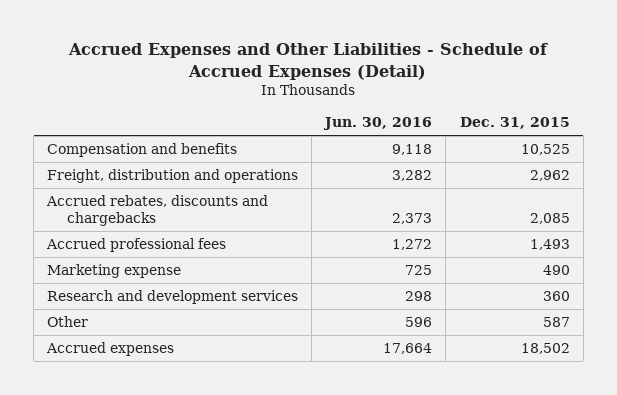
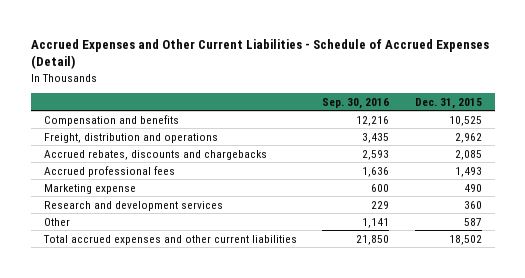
- Accrued Expenses and Other Liabilities - Schedule of Accrued Expenses (Detail)
+ Accrued Expenses and Other Current Liabilities - Schedule of Accrued Expenses (Detail)
- | Jun. 30, 2016 | Dec. 31, 2015
+ | Sep. 30, 2016 | Dec. 31, 2015
- Accrued expenses | 17,664 | 18,502
+ Total accrued expenses and other current liabilities | 21,850 | 18,502

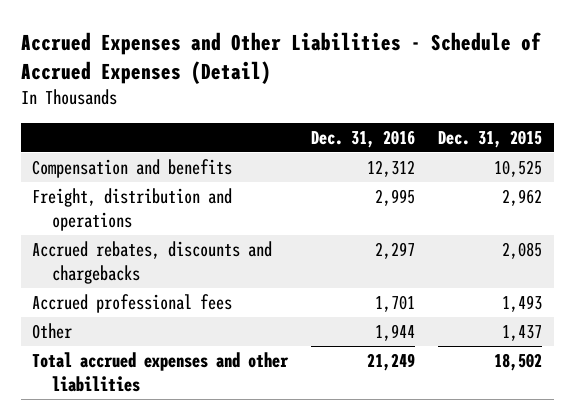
- Accrued Expenses and Other Current Liabilities - Schedule of Accrued Expenses (Detail)
+ Accrued Expenses and Other Liabilities - Schedule of Accrued Expenses (Detail)
- | Sep. 30, 2016 | Dec. 31, 2015
+ | Dec. 31, 2016 | Dec. 31, 2015
- Marketing expense | 600 | 490
- Research and development services | 229 | 360
- Other | 1,141 | 587
- Total accrued expenses and other current liabilities | 21,850 | 18,502
+ Other | 1,944 | 1,437
+ Total accrued expenses and other liabilities | 21,249 | 18,502

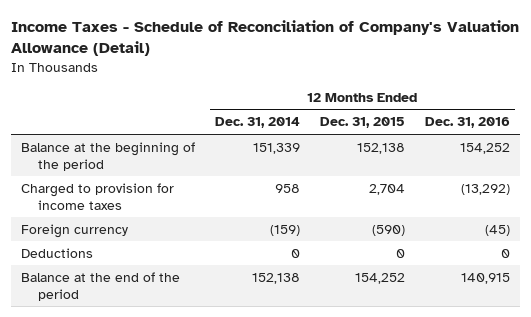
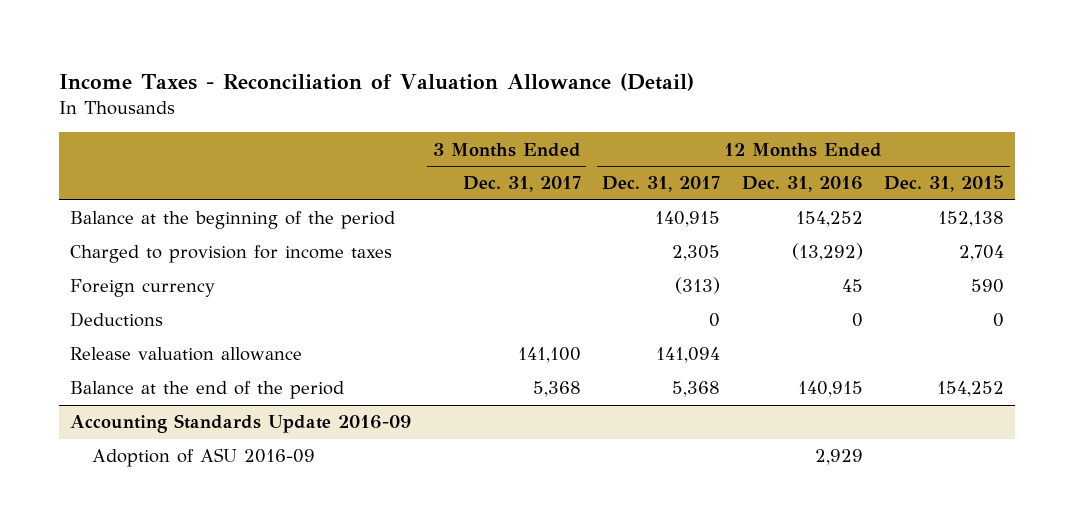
- Income Taxes - Schedule of Reconciliation of Company's Valuation Allowance (Detail)
+ Income Taxes - Reconciliation of Valuation Allowance (Detail)
- | 12 Months Ended Dec. 31, 2014 | 12 Months Ended Dec. 31, 2015 | 12 Months Ended Dec. 31, 2016
+ | 3 Months Ended Dec. 31, 2017 | 12 Months Ended Dec. 31, 2017 | 12 Months Ended Dec. 31, 2016 | 12 Months Ended Dec. 31, 2015
- Foreign currency | (159) | (590) | (45)
+ Foreign currency | | (313) | 45 | 590
+ Release valuation allowance | 141,100 | 141,094 | |
+ Accounting Standards Update 2016-09
+ Adoption of ASU 2016-09 | | | 2,929 |

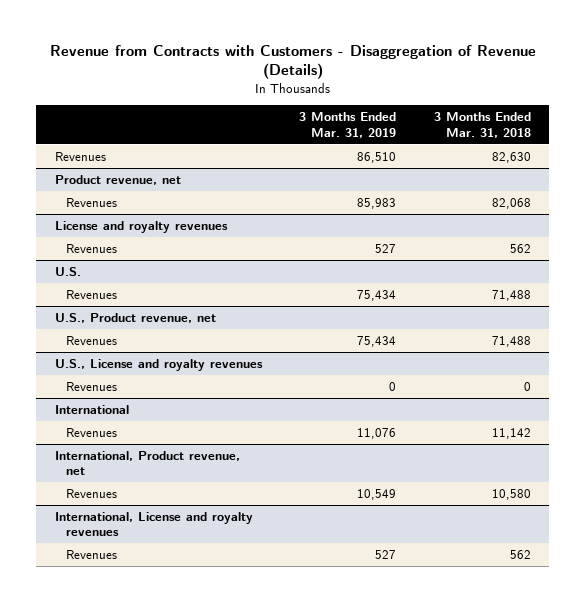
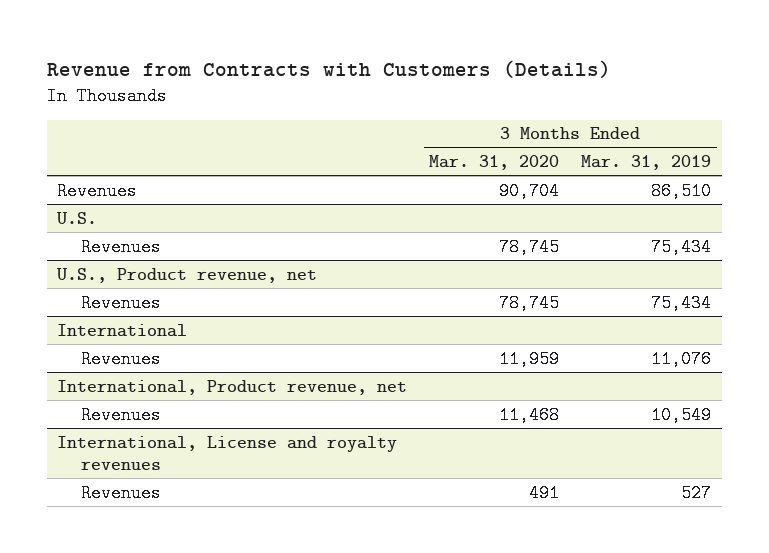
- Revenue from Contracts with Customers - Disaggregation of Revenue (Details)
+ Revenue from Contracts with Customers (Details)
- | 3 Months Ended Mar. 31, 2019 | 3 Months Ended Mar. 31, 2018
+ | 3 Months Ended Mar. 31, 2020 | 3 Months Ended Mar. 31, 2019
- Product revenue, net
- Revenues | 85,983 | 82,068
- License and royalty revenues
- Revenues | 527 | 562
- U.S., License and royalty revenues
- Revenues | 0 | 0

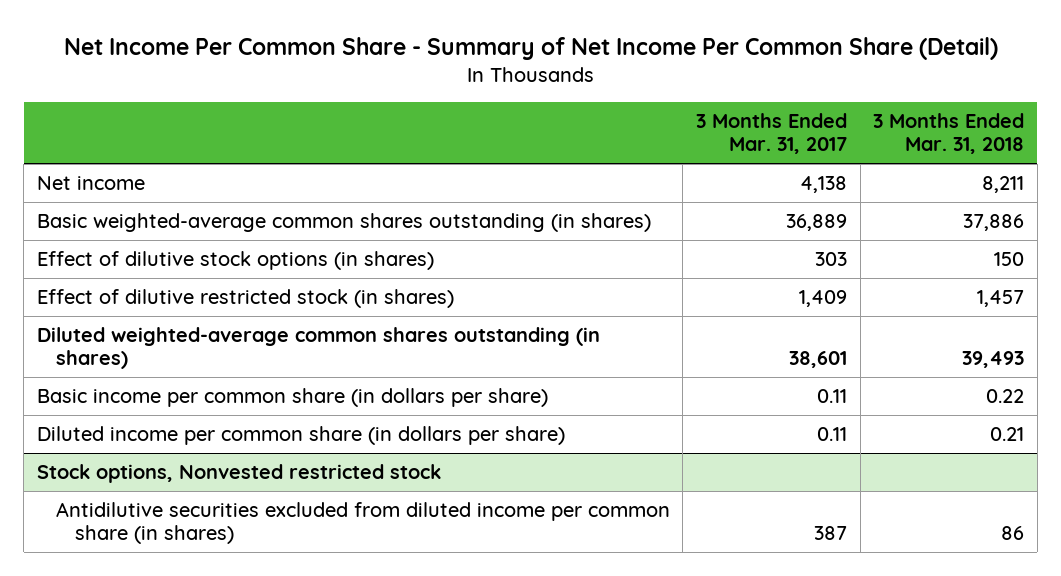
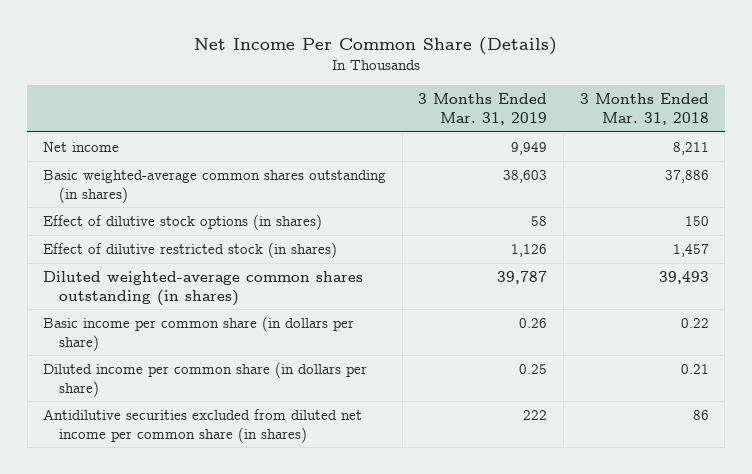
- Net Income Per Common Share - Summary of Net Income Per Common Share (Detail)
+ Net Income Per Common Share (Details)
- | 3 Months Ended Mar. 31, 2017 | 3 Months Ended Mar. 31, 2018
+ | 3 Months Ended Mar. 31, 2019 | 3 Months Ended Mar. 31, 2018
- Stock options, Nonvested restricted stock
- Antidilutive securities excluded from diluted income per common share (in shares) | 387 | 86
+ Antidilutive securities excluded from diluted net income per common share (in shares) | 222 | 86

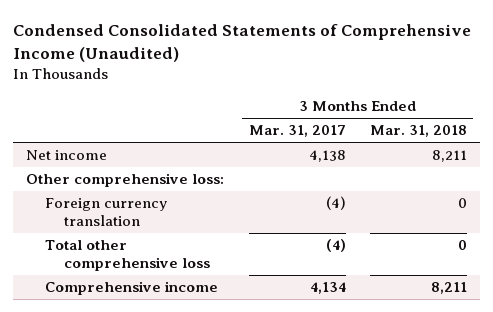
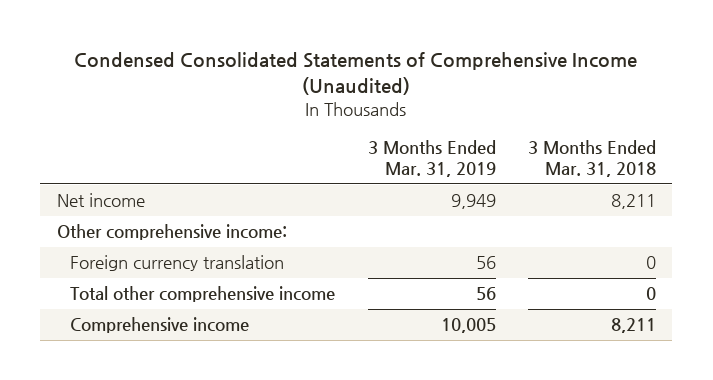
- | 3 Months Ended Mar. 31, 2017 | 3 Months Ended Mar. 31, 2018
+ | 3 Months Ended Mar. 31, 2019 | 3 Months Ended Mar. 31, 2018
- Other comprehensive loss:
+ Other comprehensive income:
- Total other comprehensive loss | (4) | 0
+ Total other comprehensive income | 56 | 0

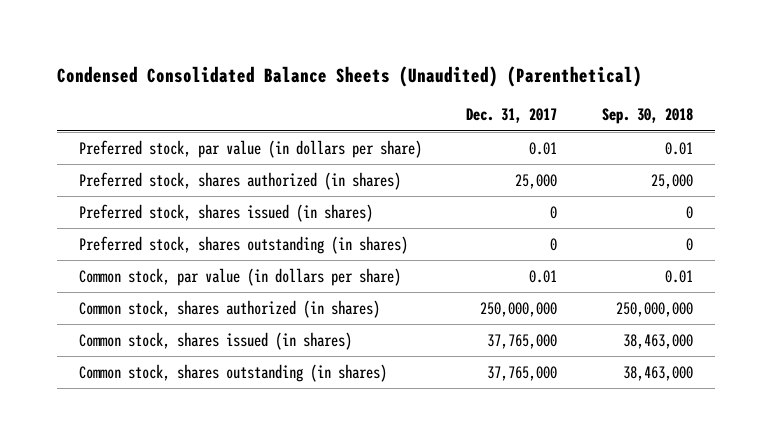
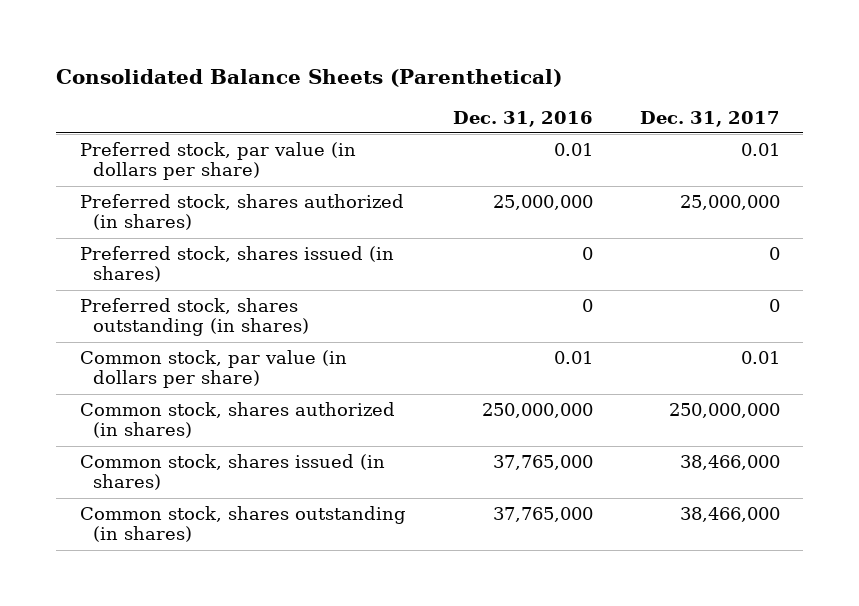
- Condensed Consolidated Balance Sheets (Unaudited) (Parenthetical)
+ Consolidated Balance Sheets (Parenthetical)
- | Dec. 31, 2017 | Sep. 30, 2018
+ | Dec. 31, 2016 | Dec. 31, 2017
- Preferred stock, shares authorized (in shares) | 25,000 | 25,000
+ Preferred stock, shares authorized (in shares) | 25,000,000 | 25,000,000
- Common stock, shares issued (in shares) | 37,765,000 | 38,463,000
- Common stock, shares outstanding (in shares) | 37,765,000 | 38,463,000
+ Common stock, shares issued (in shares) | 37,765,000 | 38,466,000
+ Common stock, shares outstanding (in shares) | 37,765,000 | 38,466,000

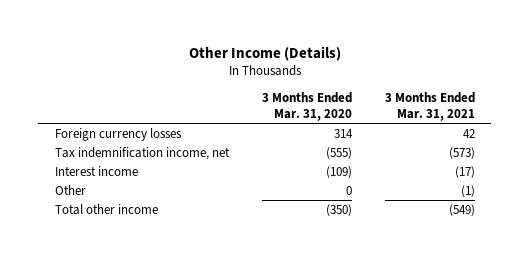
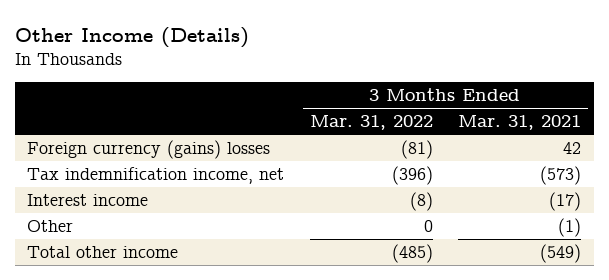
- | 3 Months Ended Mar. 31, 2020 | 3 Months Ended Mar. 31, 2021
+ | 3 Months Ended Mar. 31, 2022 | 3 Months Ended Mar. 31, 2021
- Foreign currency losses | 314 | 42
+ Foreign currency (gains) losses | (81) | 42

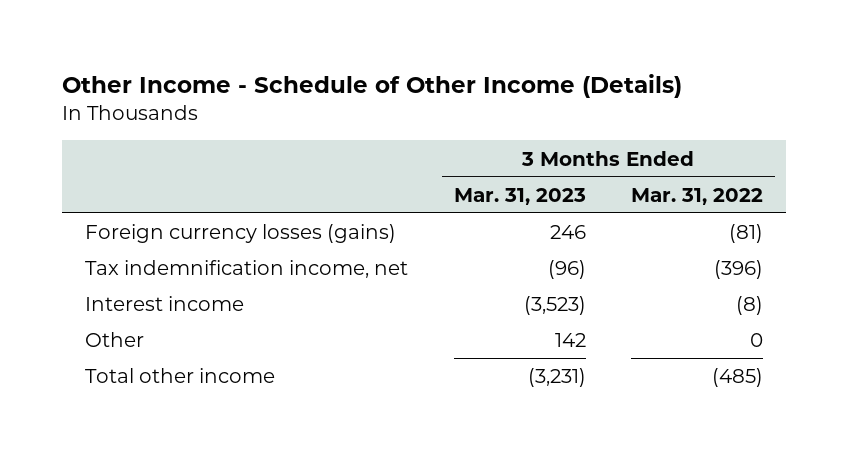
- Other Income (Details)
+ Other Income - Schedule of Other Income (Details)
- | 3 Months Ended Mar. 31, 2022 | 3 Months Ended Mar. 31, 2021
+ | 3 Months Ended Mar. 31, 2023 | 3 Months Ended Mar. 31, 2022
- Foreign currency (gains) losses | (81) | 42
+ Foreign currency losses (gains) | 246 | (81)

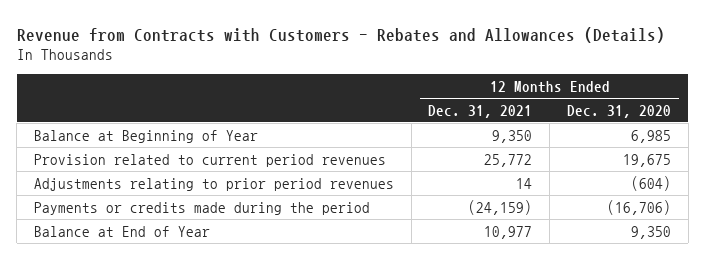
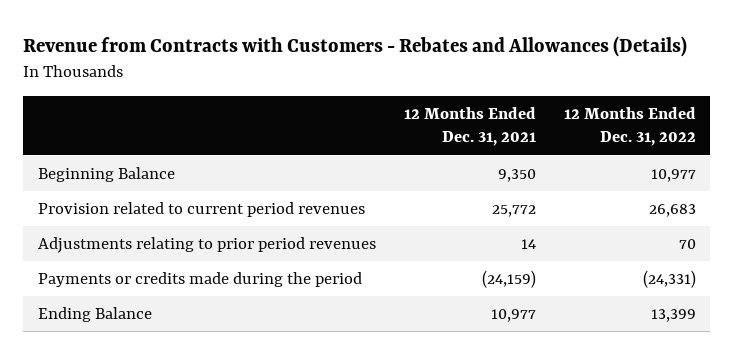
- | 12 Months Ended Dec. 31, 2021 | 12 Months Ended Dec. 31, 2020
+ | 12 Months Ended Dec. 31, 2021 | 12 Months Ended Dec. 31, 2022
- Balance at Beginning of Year | 9,350 | 6,985
+ Beginning Balance | 9,350 | 10,977
- Balance at End of Year | 10,977 | 9,350
+ Ending Balance | 10,977 | 13,399

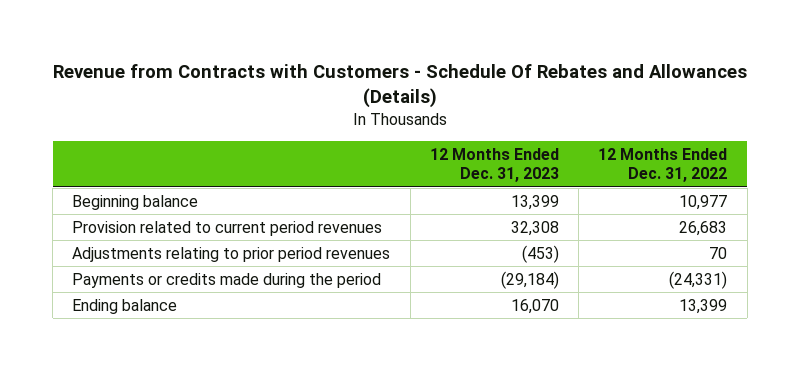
- Revenue from Contracts with Customers - Rebates and Allowances (Details)
+ Revenue from Contracts with Customers - Schedule Of Rebates and Allowances (Details)
- | 12 Months Ended Dec. 31, 2021 | 12 Months Ended Dec. 31, 2022
+ | 12 Months Ended Dec. 31, 2023 | 12 Months Ended Dec. 31, 2022
- Beginning Balance | 9,350 | 10,977
+ Beginning balance | 13,399 | 10,977
- Ending Balance | 10,977 | 13,399
+ Ending balance | 16,070 | 13,399

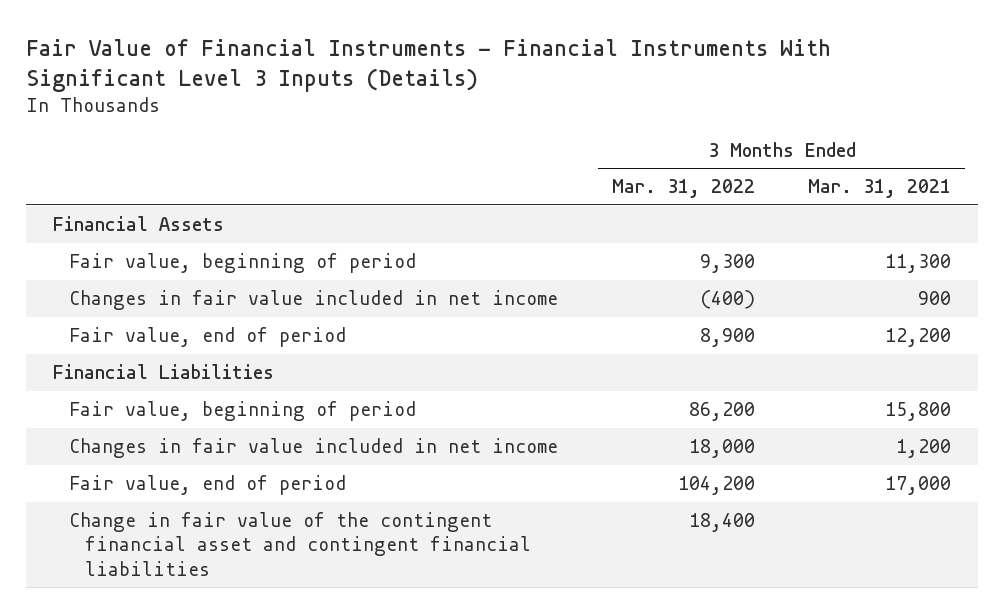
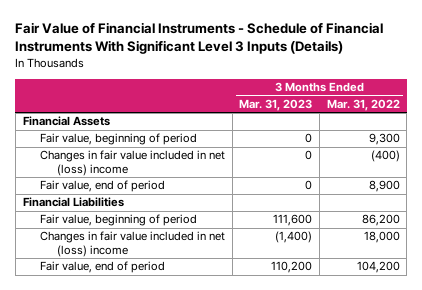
- Fair Value of Financial Instruments - Financial Instruments With Significant Level 3 Inputs (Details)
+ Fair Value of Financial Instruments - Schedule of Financial Instruments With Significant Level 3 Inputs (Details)
- | 3 Months Ended Mar. 31, 2022 | 3 Months Ended Mar. 31, 2021
+ | 3 Months Ended Mar. 31, 2023 | 3 Months Ended Mar. 31, 2022
- Changes in fair value included in net income | (400) | 900
+ Changes in fair value included in net (loss) income | 0 | (400)
- Changes in fair value included in net income | 18,000 | 1,200
+ Changes in fair value included in net (loss) income | (1,400) | 18,000
- Change in fair value of the contingent financial asset and contingent financial liabilities | 18,400 |

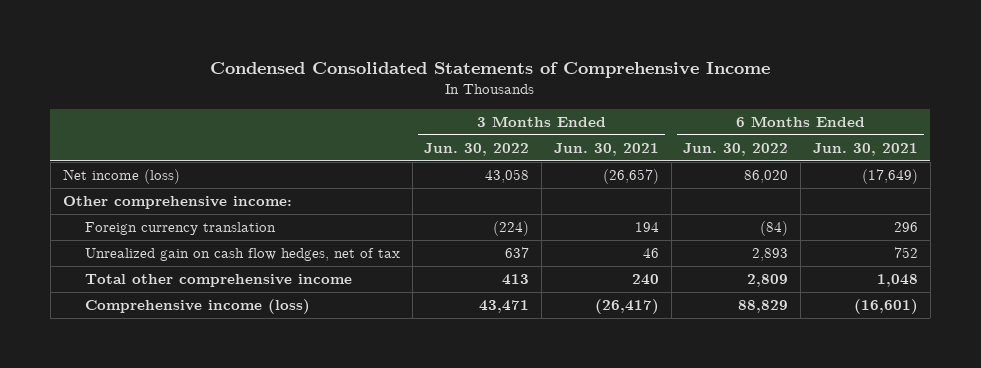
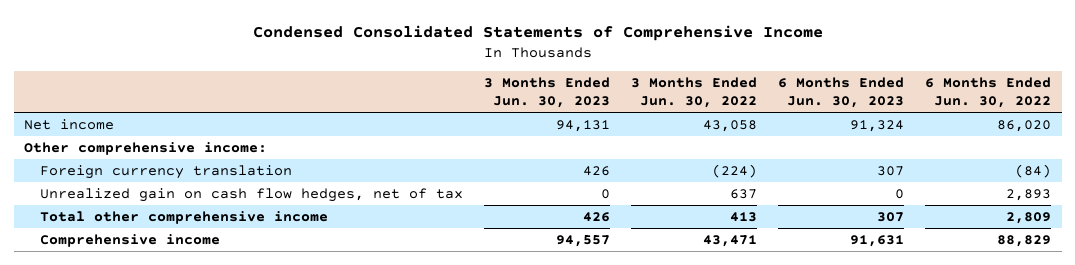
- | 3 Months Ended Jun. 30, 2022 | 3 Months Ended Jun. 30, 2021 | 6 Months Ended Jun. 30, 2022 | 6 Months Ended Jun. 30, 2021
+ | 3 Months Ended Jun. 30, 2023 | 3 Months Ended Jun. 30, 2022 | 6 Months Ended Jun. 30, 2023 | 6 Months Ended Jun. 30, 2022
- Net income (loss) | 43,058 | (26,657) | 86,020 | (17,649)
+ Net income | 94,131 | 43,058 | 91,324 | 86,020
- Comprehensive income (loss) | 43,471 | (26,417) | 88,829 | (16,601)
+ Comprehensive income | 94,557 | 43,471 | 91,631 | 88,829

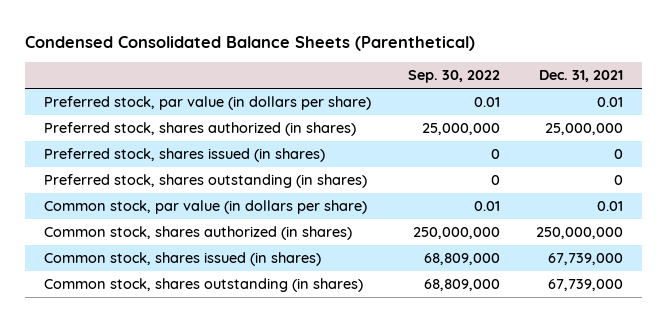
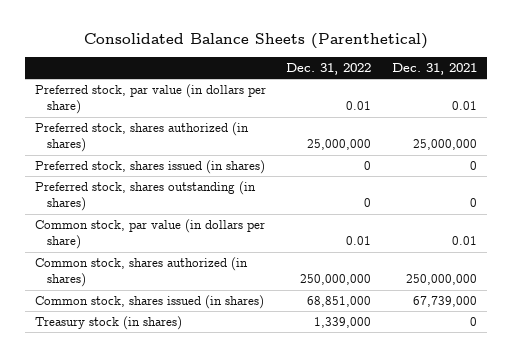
- Condensed Consolidated Balance Sheets (Parenthetical)
+ Consolidated Balance Sheets (Parenthetical)
- | Sep. 30, 2022 | Dec. 31, 2021
+ | Dec. 31, 2022 | Dec. 31, 2021
- Common stock, shares outstanding (in shares) | 68,809,000 | 67,739,000
+ Treasury stock (in shares) | 1,339,000 | 0

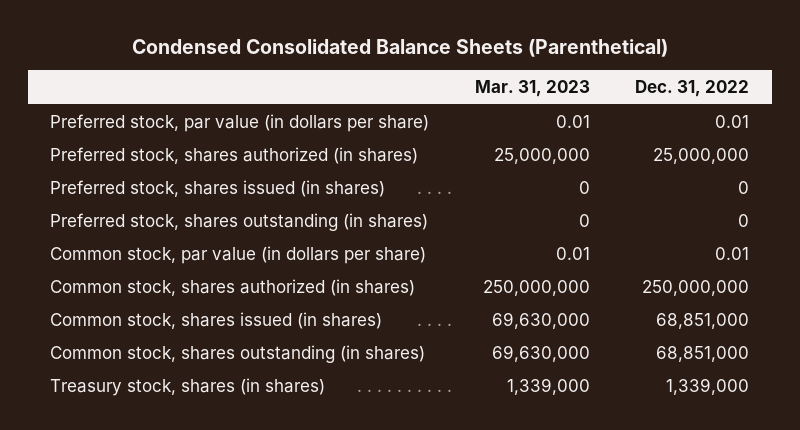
- Consolidated Balance Sheets (Parenthetical)
+ Condensed Consolidated Balance Sheets (Parenthetical)
- | Dec. 31, 2022 | Dec. 31, 2021
+ | Mar. 31, 2023 | Dec. 31, 2022
- Treasury stock (in shares) | 1,339,000 | 0
+ Common stock, shares outstanding (in shares) | 69,630,000 | 68,851,000
+ Treasury stock, shares (in shares) | 1,339,000 | 1,339,000

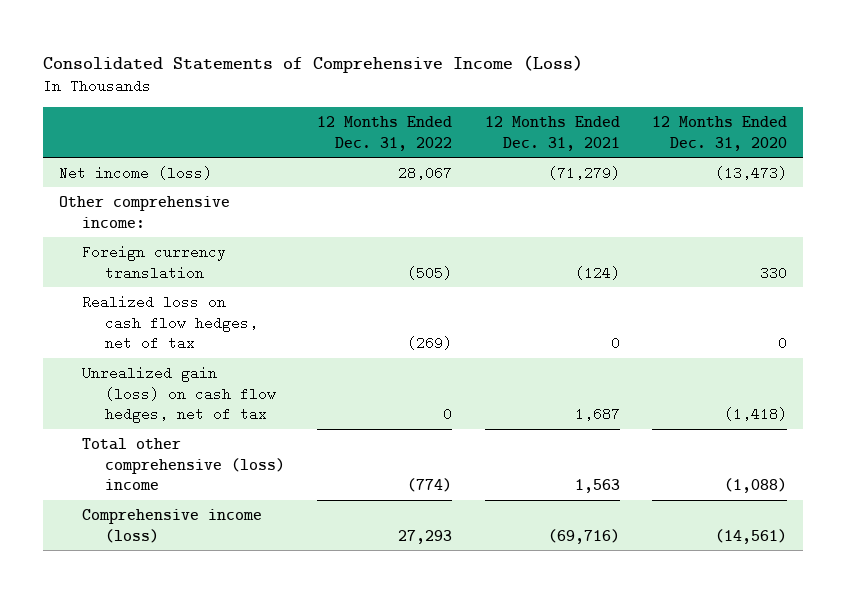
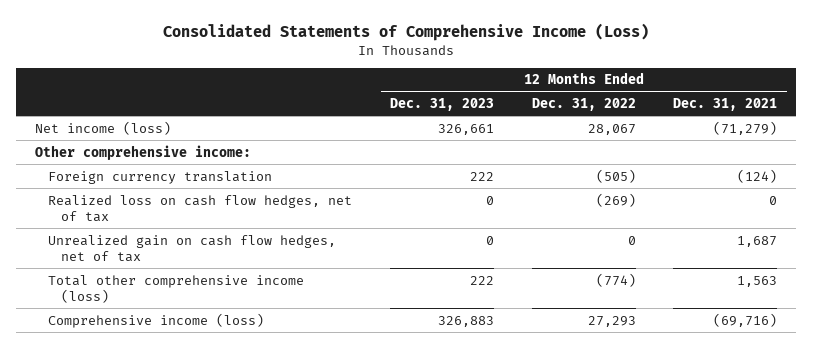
- | 12 Months Ended Dec. 31, 2022 | 12 Months Ended Dec. 31, 2021 | 12 Months Ended Dec. 31, 2020
+ | 12 Months Ended Dec. 31, 2023 | 12 Months Ended Dec. 31, 2022 | 12 Months Ended Dec. 31, 2021
- Unrealized gain (loss) on cash flow hedges, net of tax | 0 | 1,687 | (1,418)
- Total other comprehensive (loss) income | (774) | 1,563 | (1,088)
+ Unrealized gain on cash flow hedges, net of tax | 0 | 0 | 1,687
+ Total other comprehensive income (loss) | 222 | (774) | 1,563

